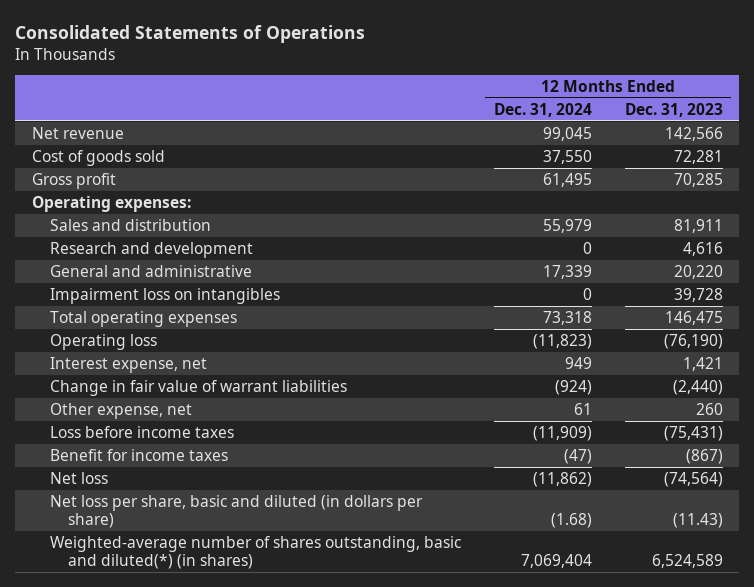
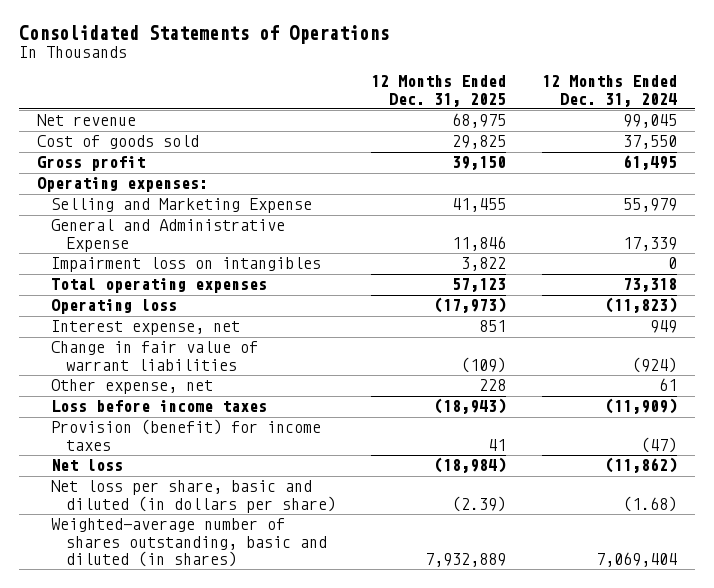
- | 12 Months Ended Dec. 31, 2024 | 12 Months Ended Dec. 31, 2023
+ | 12 Months Ended Dec. 31, 2025 | 12 Months Ended Dec. 31, 2024
- Sales and distribution | 55,979 | 81,911
- Research and development | 0 | 4,616
- General and administrative | 17,339 | 20,220
+ Selling and Marketing Expense | 41,455 | 55,979
+ General and Administrative Expense | 11,846 | 17,339
- Benefit for income taxes | (47) | (867)
+ Provision (benefit) for income taxes | 41 | (47)
- Weighted-average number of shares outstanding, basic and diluted(*) (in shares) | 7,069,404 | 6,524,589
+ Weighted-average number of shares outstanding, basic and diluted (in shares) | 7,932,889 | 7,069,404

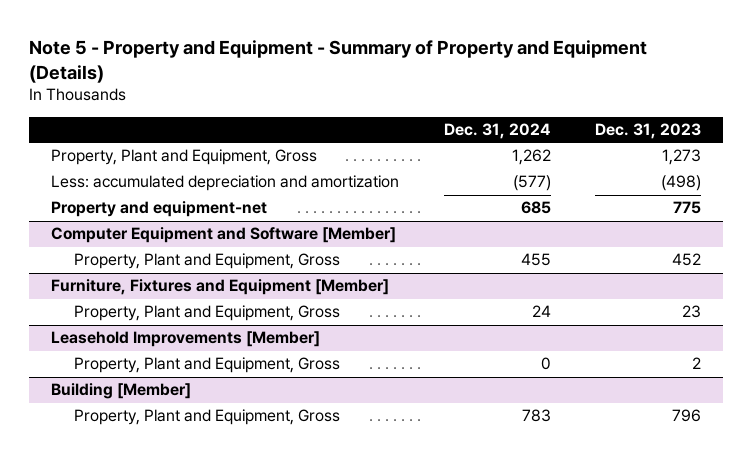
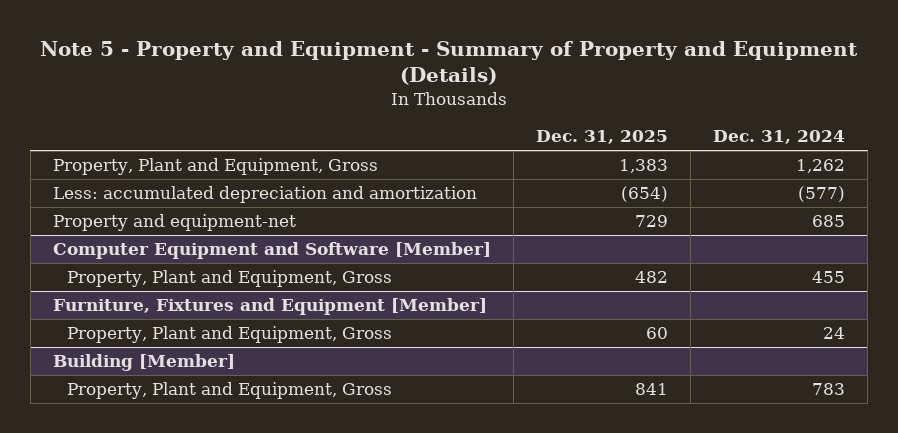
- | Dec. 31, 2024 | Dec. 31, 2023
+ | Dec. 31, 2025 | Dec. 31, 2024
- Leasehold Improvements [Member]
- Property, Plant and Equipment, Gross | 0 | 2

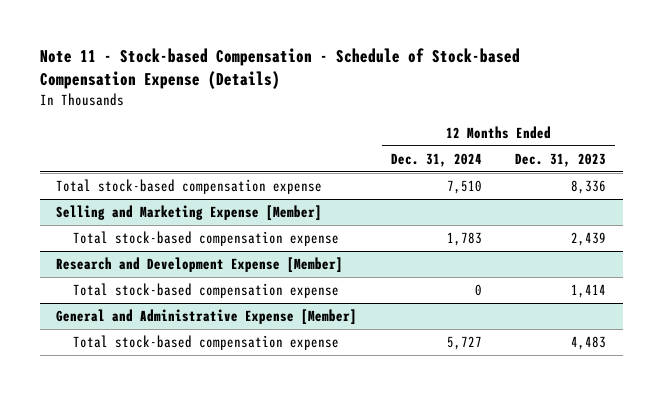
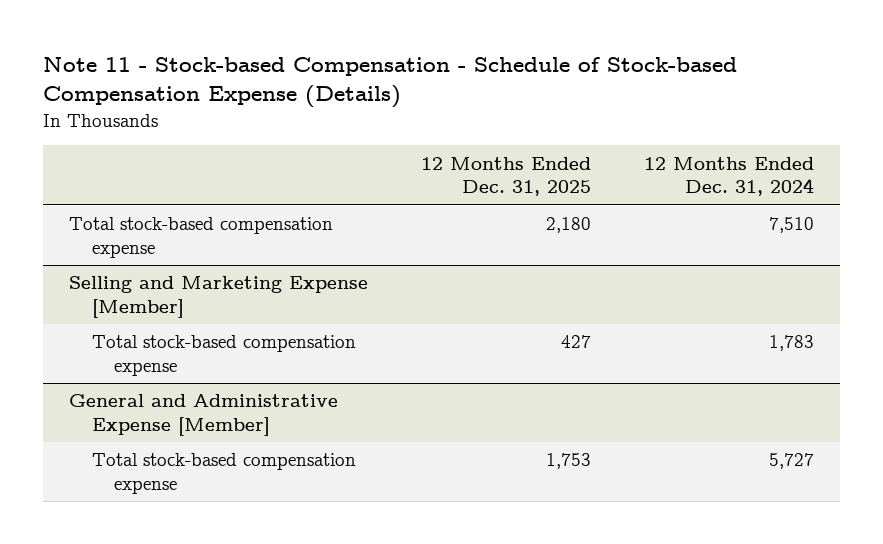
- | 12 Months Ended Dec. 31, 2024 | 12 Months Ended Dec. 31, 2023
+ | 12 Months Ended Dec. 31, 2025 | 12 Months Ended Dec. 31, 2024
- Research and Development Expense [Member]
- Total stock-based compensation expense | 0 | 1,414

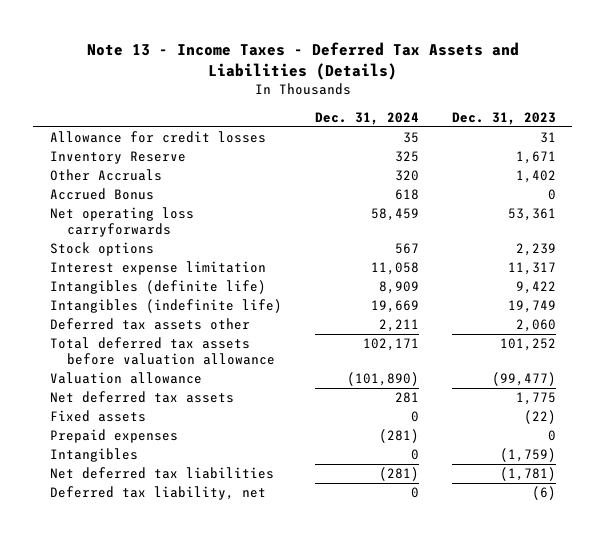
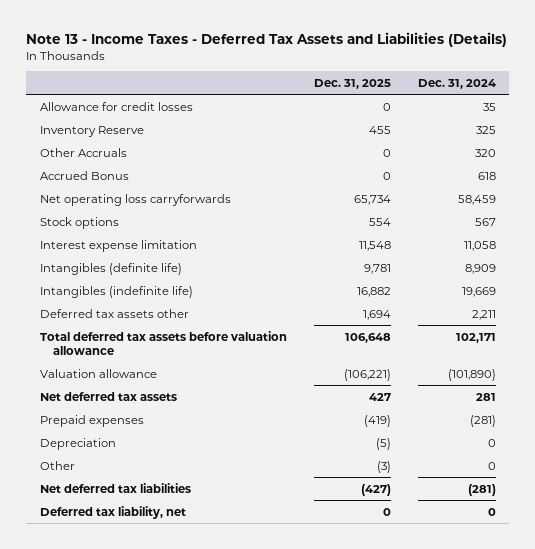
- | Dec. 31, 2024 | Dec. 31, 2023
+ | Dec. 31, 2025 | Dec. 31, 2024
- Fixed assets | 0 | (22)
- Intangibles | 0 | (1,759)
+ Depreciation | (5) | 0
+ Other | (3) | 0

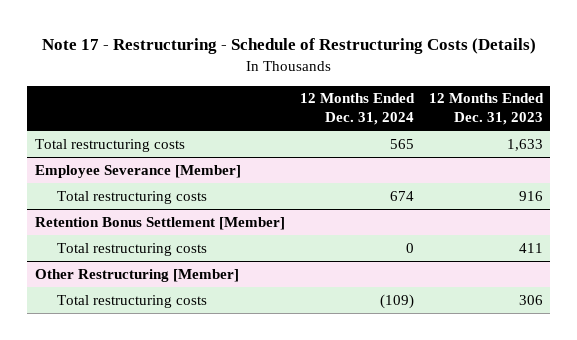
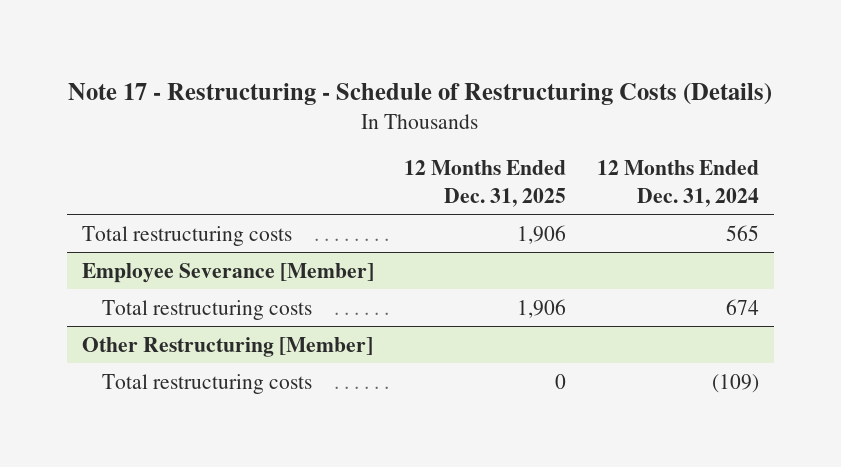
- | 12 Months Ended Dec. 31, 2024 | 12 Months Ended Dec. 31, 2023
+ | 12 Months Ended Dec. 31, 2025 | 12 Months Ended Dec. 31, 2024
- Retention Bonus Settlement [Member]
- Total restructuring costs | 0 | 411

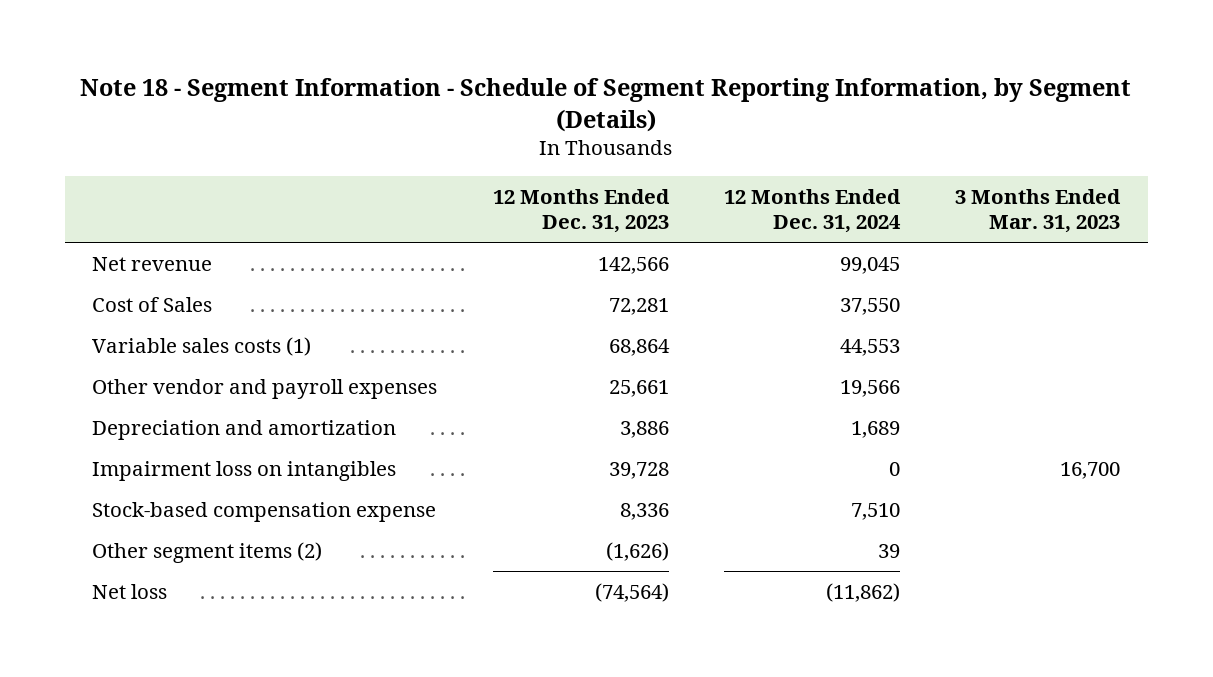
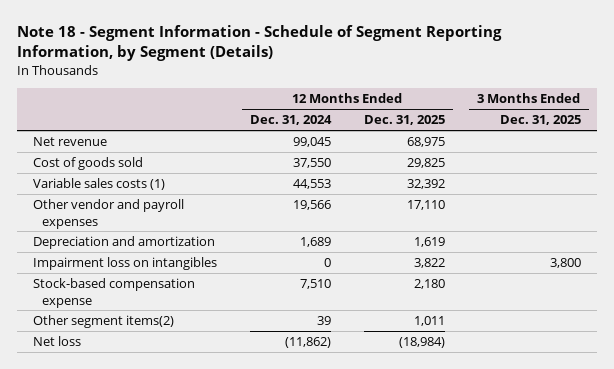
- | 12 Months Ended Dec. 31, 2023 | 12 Months Ended Dec. 31, 2024 | 3 Months Ended Mar. 31, 2023
+ | 12 Months Ended Dec. 31, 2024 | 12 Months Ended Dec. 31, 2025 | 3 Months Ended Dec. 31, 2025
- Cost of Sales | 72,281 | 37,550 |
+ Cost of goods sold | 37,550 | 29,825 |
- Other segment items (2) | (1,626) | 39 |
+ Other segment items(2) | 39 | 1,011 |

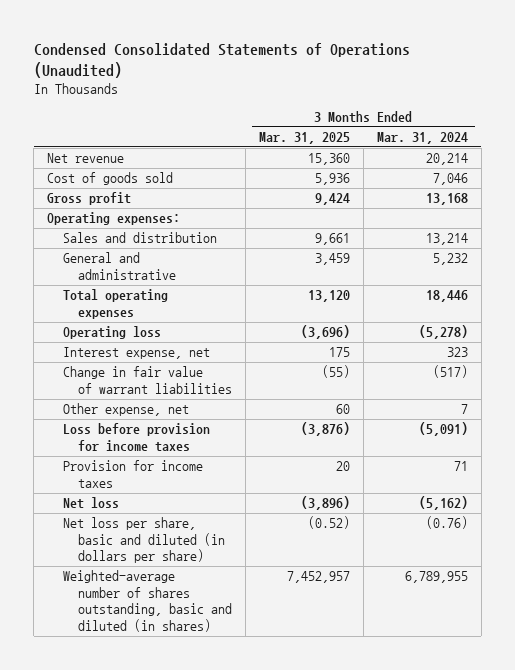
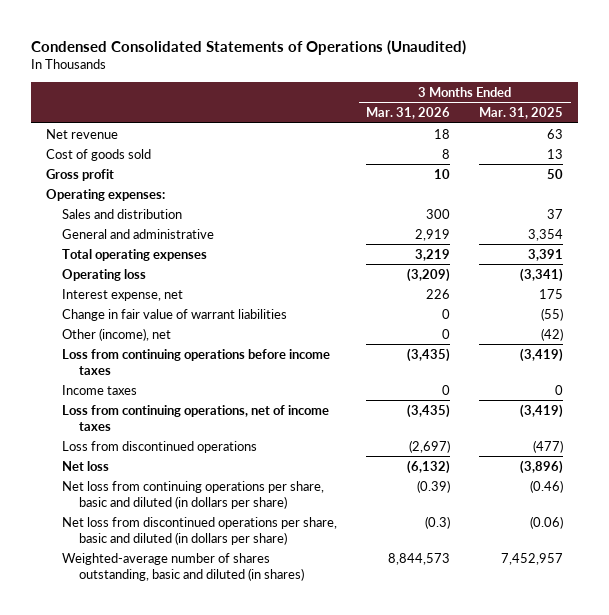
- | 3 Months Ended Mar. 31, 2025 | 3 Months Ended Mar. 31, 2024
+ | 3 Months Ended Mar. 31, 2026 | 3 Months Ended Mar. 31, 2025
- Net revenue | 15,360 | 20,214
- Cost of goods sold | 5,936 | 7,046
- Gross profit | 9,424 | 13,168
+ Net revenue | 18 | 63
+ Cost of goods sold | 8 | 13
+ Gross profit | 10 | 50
- Sales and distribution | 9,661 | 13,214
- General and administrative | 3,459 | 5,232
- Total operating expenses | 13,120 | 18,446
- Operating loss | (3,696) | (5,278)
+ Sales and distribution | 300 | 37
+ General and administrative | 2,919 | 3,354
+ Total operating expenses | 3,219 | 3,391
+ Operating loss | (3,209) | (3,341)
- Other expense, net | 60 | 7
- Loss before provision for income taxes | (3,876) | (5,091)
- Provision for income taxes | 20 | 71
+ Other (income), net | 0 | (42)
+ Loss from continuing operations before income taxes | (3,435) | (3,419)
+ Income taxes | 0 | 0
+ Loss from continuing operations, net of income taxes | (3,435) | (3,419)
+ Loss from discontinued operations | (2,697) | (477)
- Net loss per share, basic and diluted (in dollars per share) | (0.52) | (0.76)
+ Net loss from continuing operations per share, basic and diluted (in dollars per share) | (0.39) | (0.46)
+ Net loss from discontinued operations per share, basic and diluted (in dollars per share) | (0.3) | (0.06)

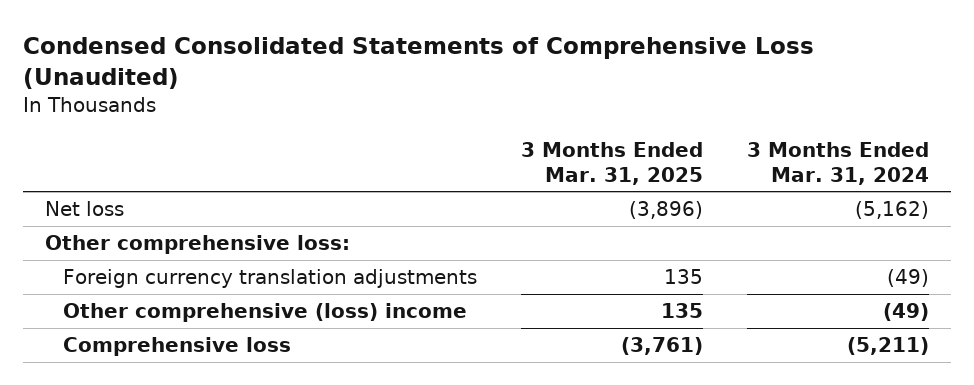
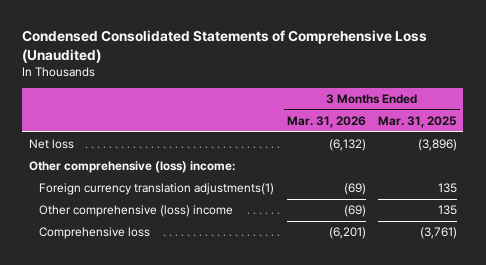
- | 3 Months Ended Mar. 31, 2025 | 3 Months Ended Mar. 31, 2024
+ | 3 Months Ended Mar. 31, 2026 | 3 Months Ended Mar. 31, 2025
- Other comprehensive loss:
- Foreign currency translation adjustments | 135 | (49)
+ Other comprehensive (loss) income:
+ Foreign currency translation adjustments(1) | (69) | 135

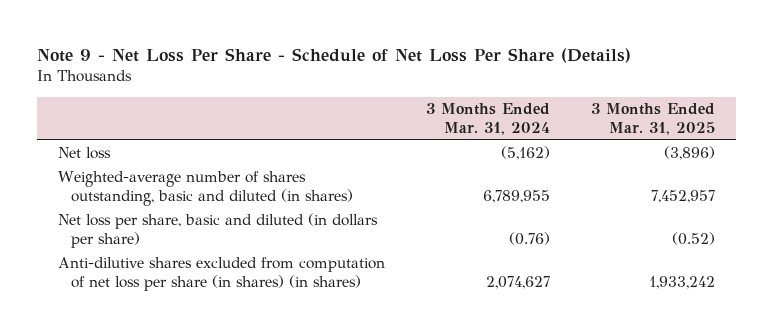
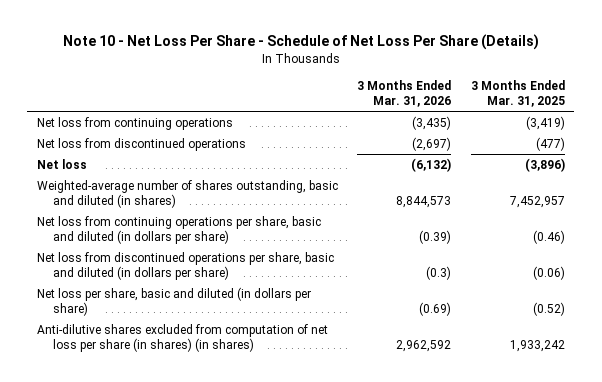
- Note 9 - Net Loss Per Share - Schedule of Net Loss Per Share (Details)
+ Note 10 - Net Loss Per Share - Schedule of Net Loss Per Share (Details)
- | 3 Months Ended Mar. 31, 2024 | 3 Months Ended Mar. 31, 2025
+ | 3 Months Ended Mar. 31, 2026 | 3 Months Ended Mar. 31, 2025
+ Net loss from continuing operations | (3,435) | (3,419)
+ Net loss from discontinued operations | (2,697) | (477)
+ Net loss from continuing operations per share, basic and diluted (in dollars per share) | (0.39) | (0.46)
+ Net loss from discontinued operations per share, basic and diluted (in dollars per share) | (0.3) | (0.06)

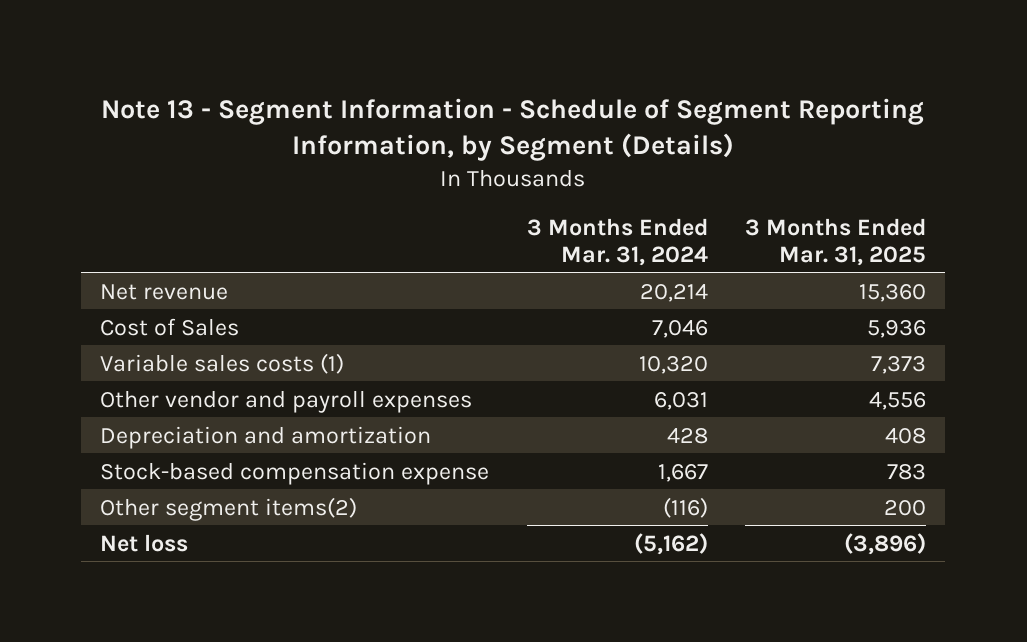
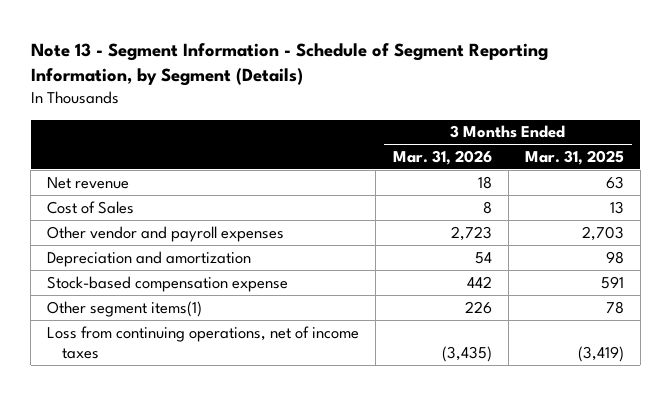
- | 3 Months Ended Mar. 31, 2024 | 3 Months Ended Mar. 31, 2025
+ | 3 Months Ended Mar. 31, 2026 | 3 Months Ended Mar. 31, 2025
- Net revenue | 20,214 | 15,360
- Cost of Sales | 7,046 | 5,936
- Variable sales costs (1) | 10,320 | 7,373
- Other vendor and payroll expenses | 6,031 | 4,556
- Depreciation and amortization | 428 | 408
- Stock-based compensation expense | 1,667 | 783
- Other segment items(2) | (116) | 200
- Net loss | (5,162) | (3,896)
+ Net revenue | 18 | 63
+ Cost of Sales | 8 | 13
+ Other vendor and payroll expenses | 2,723 | 2,703
+ Depreciation and amortization | 54 | 98
+ Stock-based compensation expense | 442 | 591
+ Other segment items(1) | 226 | 78
+ Loss from continuing operations, net of income taxes | (3,435) | (3,419)

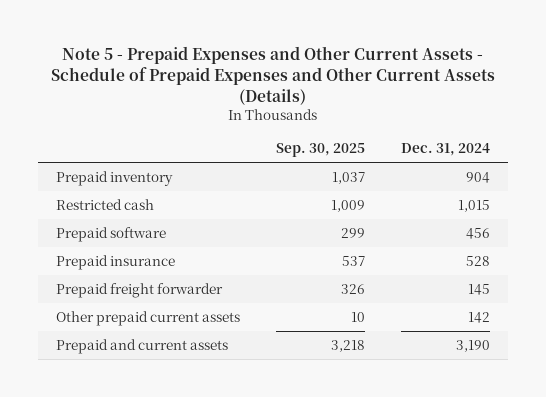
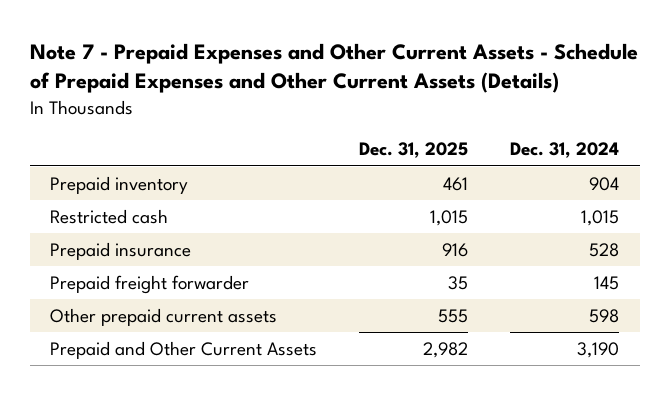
- Note 5 - Prepaid Expenses and Other Current Assets - Schedule of Prepaid Expenses and Other Current Assets (Details)
+ Note 7 - Prepaid Expenses and Other Current Assets - Schedule of Prepaid Expenses and Other Current Assets (Details)
- | Sep. 30, 2025 | Dec. 31, 2024
+ | Dec. 31, 2025 | Dec. 31, 2024
- Prepaid software | 299 | 456
- Other prepaid current assets | 10 | 142
- Prepaid and current assets | 3,218 | 3,190
+ Other prepaid current assets | 555 | 598
+ Prepaid and Other Current Assets | 2,982 | 3,190

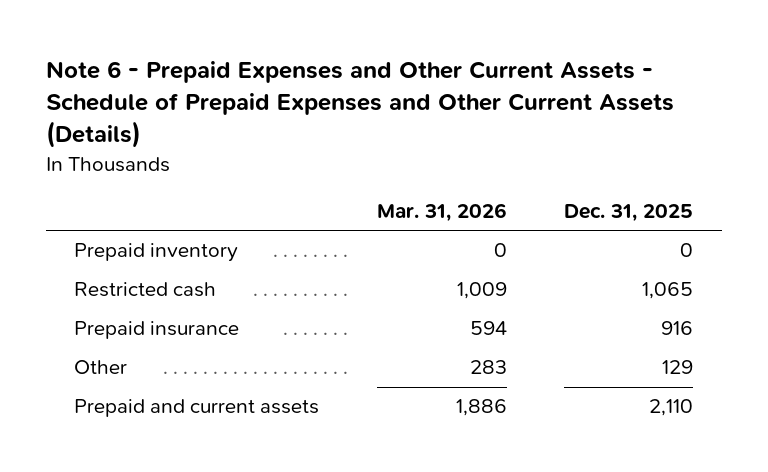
- Note 7 - Prepaid Expenses and Other Current Assets - Schedule of Prepaid Expenses and Other Current Assets (Details)
+ Note 6 - Prepaid Expenses and Other Current Assets - Schedule of Prepaid Expenses and Other Current Assets (Details)
- | Dec. 31, 2025 | Dec. 31, 2024
+ | Mar. 31, 2026 | Dec. 31, 2025
- Prepaid inventory | 461 | 904
- Restricted cash | 1,015 | 1,015
+ Prepaid inventory | 0 | 0
+ Restricted cash | 1,009 | 1,065
- Prepaid freight forwarder | 35 | 145
- Other prepaid current assets | 555 | 598
- Prepaid and Other Current Assets | 2,982 | 3,190
+ Other | 283 | 129
+ Prepaid and current assets | 1,886 | 2,110

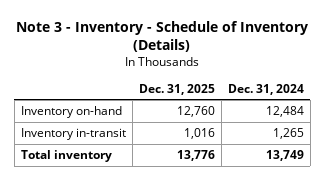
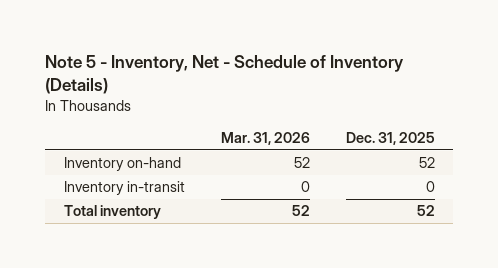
- Note 3 - Inventory - Schedule of Inventory (Details)
+ Note 5 - Inventory, Net - Schedule of Inventory (Details)
- | Dec. 31, 2025 | Dec. 31, 2024
+ | Mar. 31, 2026 | Dec. 31, 2025
- Inventory on-hand | 12,760 | 12,484
- Inventory in-transit | 1,016 | 1,265
- Total inventory | 13,776 | 13,749
+ Inventory on-hand | 52 | 52
+ Inventory in-transit | 0 | 0
+ Total inventory | 52 | 52

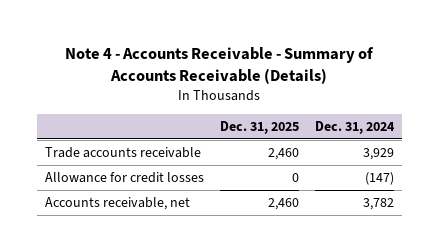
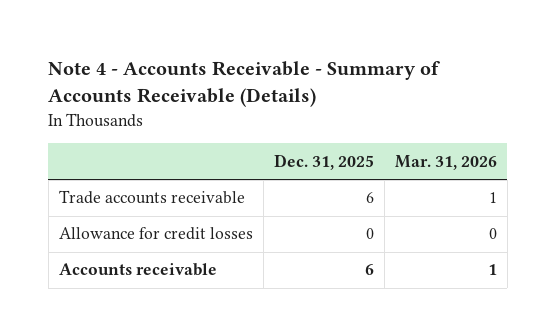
- | Dec. 31, 2025 | Dec. 31, 2024
+ | Dec. 31, 2025 | Mar. 31, 2026
- Trade accounts receivable | 2,460 | 3,929
+ Trade accounts receivable | 6 | 1
- Accounts receivable, net | 2,460 | 3,782
+ Accounts receivable | 6 | 1

